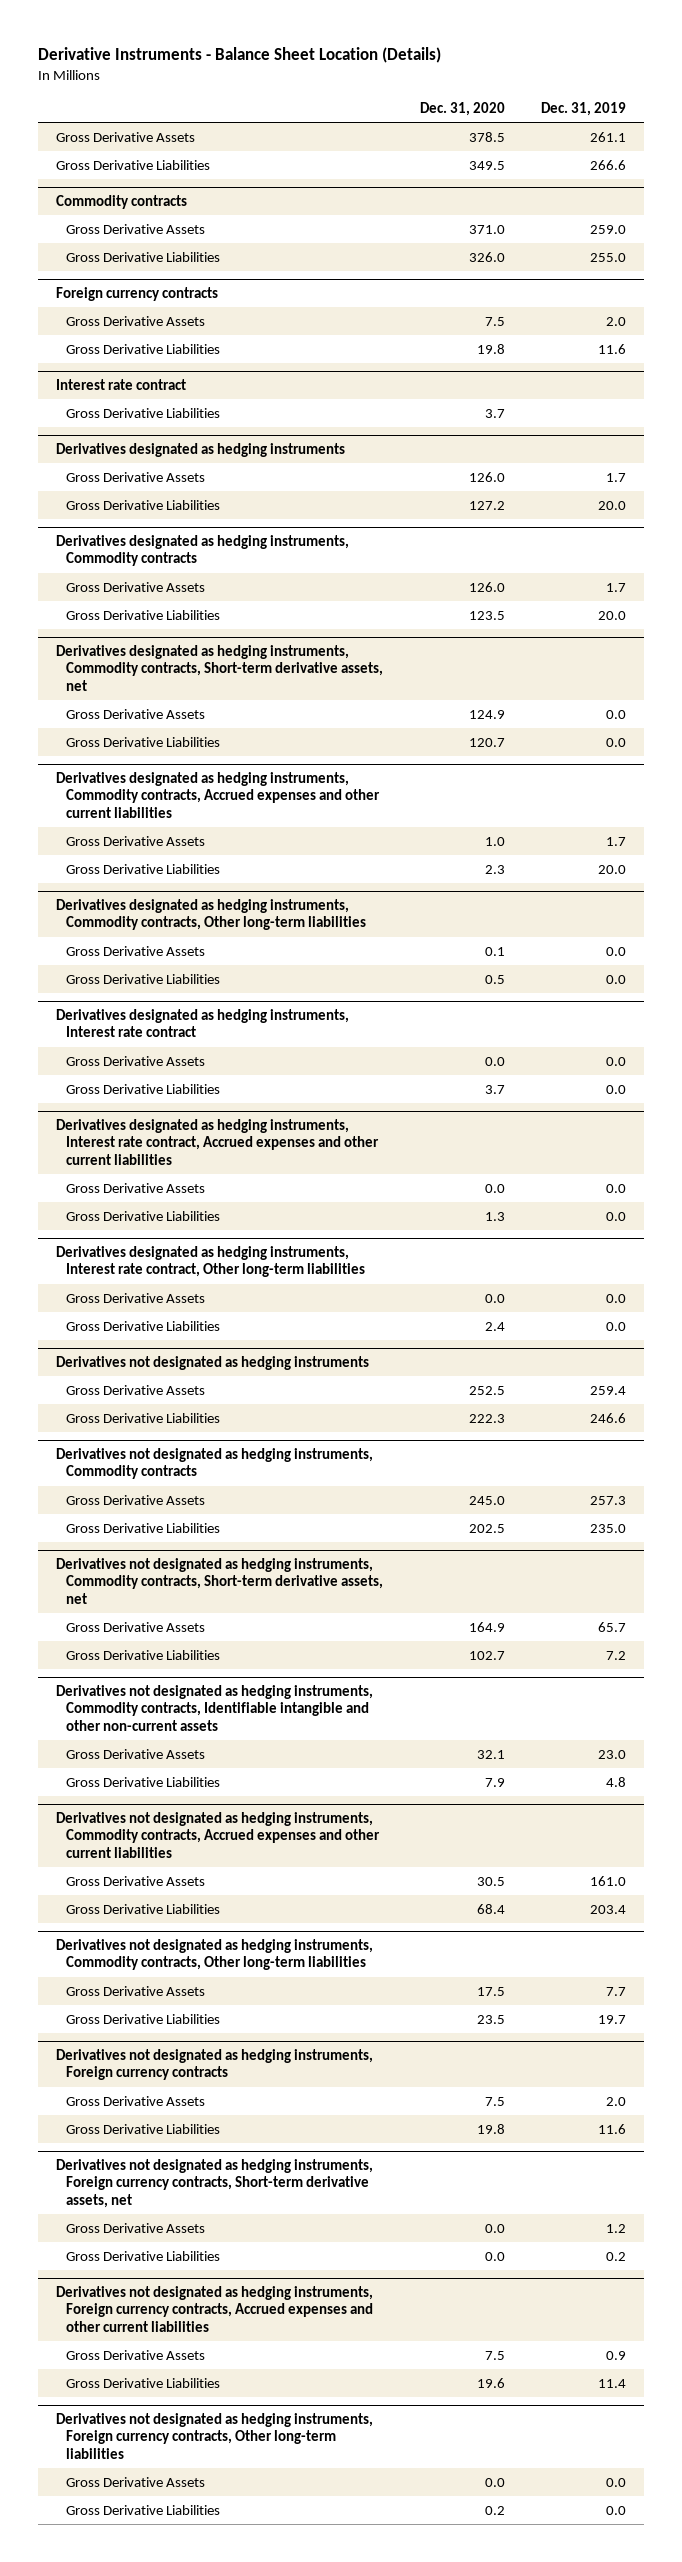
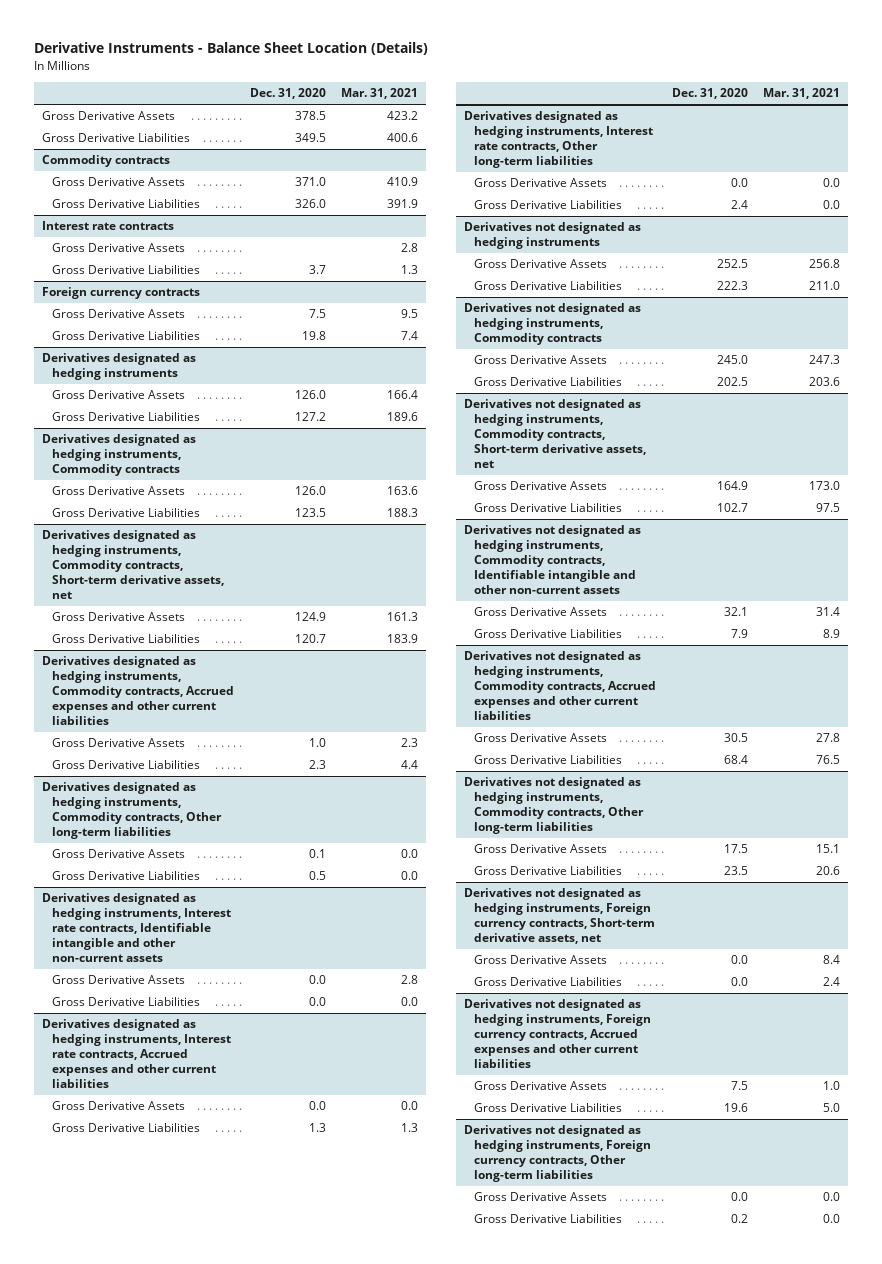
- | Dec. 31, 2020 | Dec. 31, 2019
+ | Dec. 31, 2020 | Mar. 31, 2021
+ Interest rate contracts
+ Gross Derivative Assets | | 2.8
+ Gross Derivative Liabilities | 3.7 | 1.3
- Interest rate contract
- Gross Derivative Liabilities | 3.7 |
- Derivatives designated as hedging instruments, Interest rate contract
+ Derivatives designated as hedging instruments, Interest rate contracts, Identifiable intangible and other non-current assets
- Gross Derivative Liabilities | 3.7 | 0.0
- Derivatives designated as hedging instruments, Interest rate contract, Accrued expenses and other current liabilities
+ Gross Derivative Liabilities | 0.0 | 0.0
+ Derivatives designated as hedging instruments, Interest rate contracts, Accrued expenses and other current liabilities
- Derivatives designated as hedging instruments, Interest rate contract, Other long-term liabilities
+ Derivatives designated as hedging instruments, Interest rate contracts, Other long-term liabilities
- Derivatives not designated as hedging instruments, Foreign currency contracts
- Gross Derivative Assets | 7.5 | 2.0
- Gross Derivative Liabilities | 19.8 | 11.6

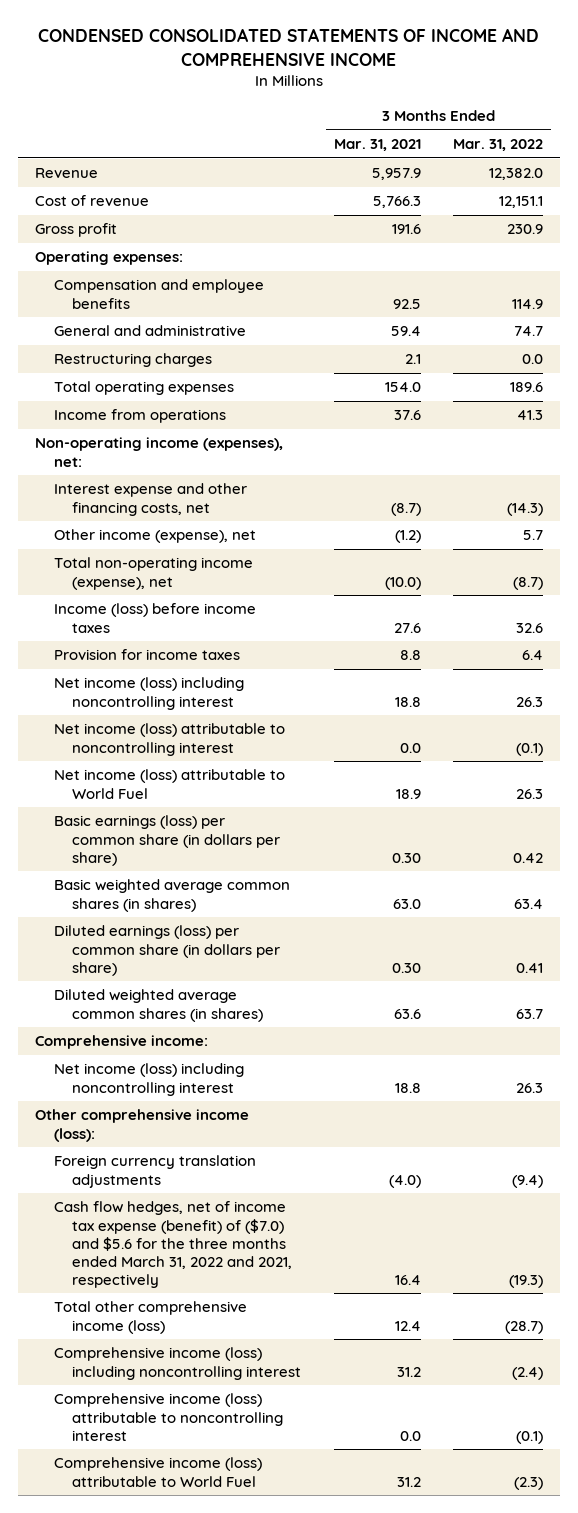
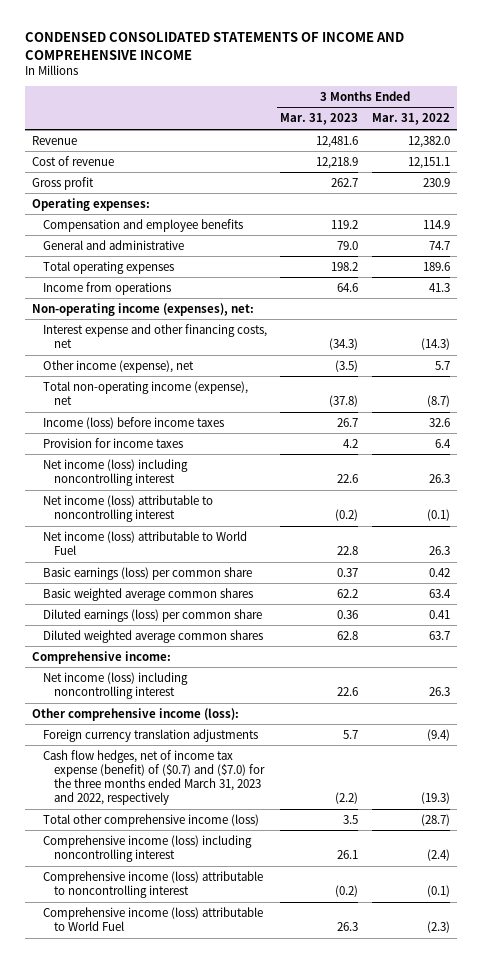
- | 3 Months Ended Mar. 31, 2021 | 3 Months Ended Mar. 31, 2022
+ | 3 Months Ended Mar. 31, 2023 | 3 Months Ended Mar. 31, 2022
- Restructuring charges | 2.1 | 0.0
- Basic earnings (loss) per common share (in dollars per share) | 0.30 | 0.42
- Basic weighted average common shares (in shares) | 63.0 | 63.4
- Diluted earnings (loss) per common share (in dollars per share) | 0.30 | 0.41
- Diluted weighted average common shares (in shares) | 63.6 | 63.7
+ Basic earnings (loss) per common share | 0.37 | 0.42
+ Basic weighted average common shares | 62.2 | 63.4
+ Diluted earnings (loss) per common share | 0.36 | 0.41
+ Diluted weighted average common shares | 62.8 | 63.7
- Cash flow hedges, net of income tax expense (benefit) of ($7.0) and $5.6 for the three months ended March 31, 2022 and 2021, respectively | 16.4 | (19.3)
+ Cash flow hedges, net of income tax expense (benefit) of ($0.7) and ($7.0) for the three months ended March 31, 2023 and 2022, respectively | (2.2) | (19.3)

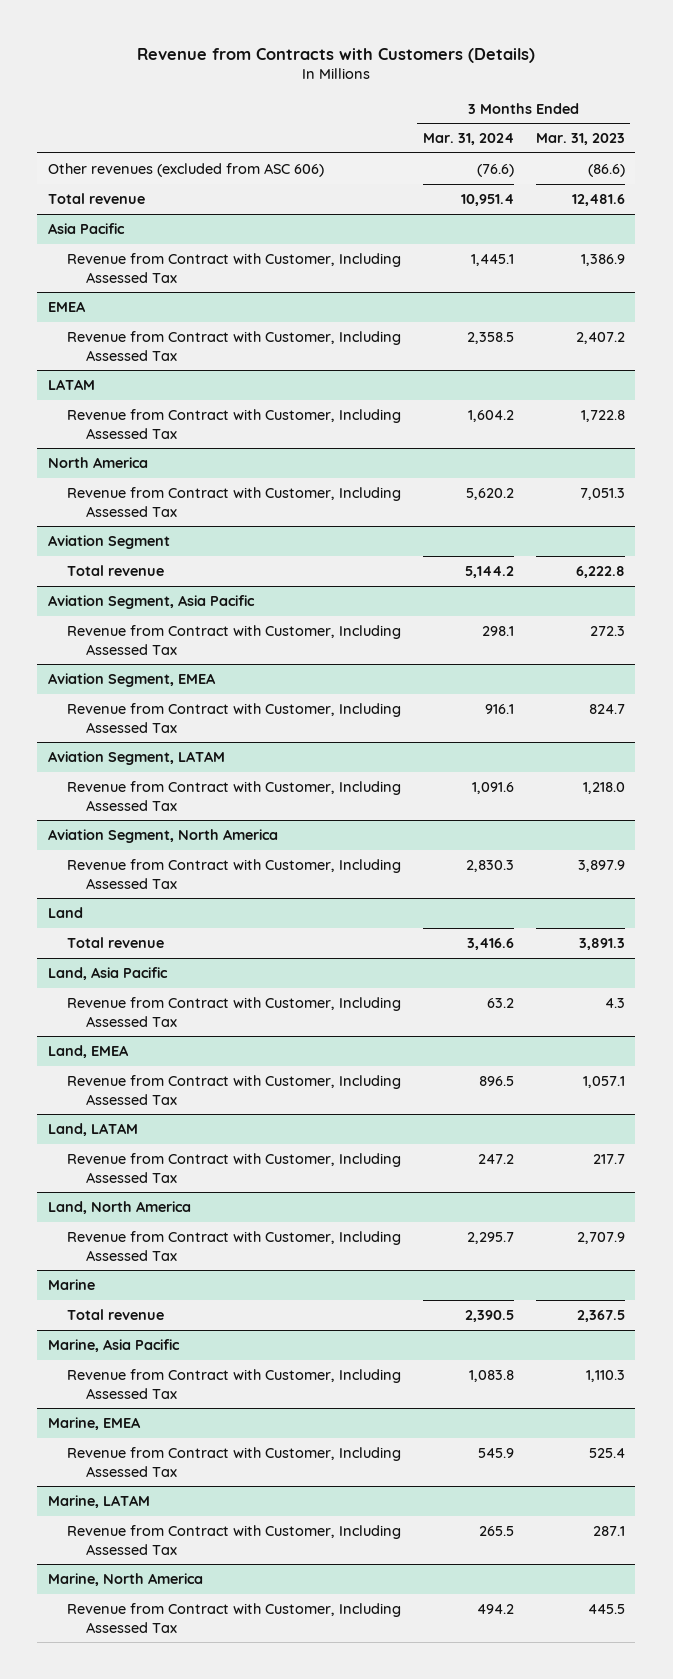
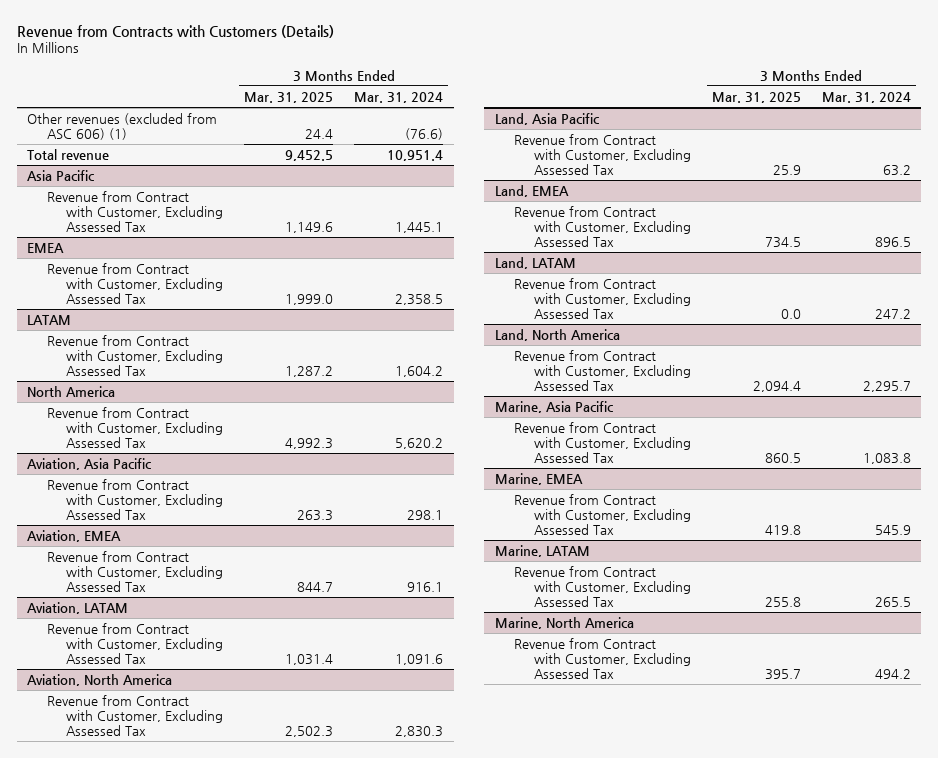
- | 3 Months Ended Mar. 31, 2024 | 3 Months Ended Mar. 31, 2023
+ | 3 Months Ended Mar. 31, 2025 | 3 Months Ended Mar. 31, 2024
- Other revenues (excluded from ASC 606) | (76.6) | (86.6)
+ Other revenues (excluded from ASC 606) (1) | 24.4 | (76.6)
@ Asia Pacific
- Revenue from Contract with Customer, Including Assessed Tax | 1,445.1 | 1,386.9
+ Revenue from Contract with Customer, Excluding Assessed Tax | 1,149.6 | 1,445.1
@ EMEA
- Revenue from Contract with Customer, Including Assessed Tax | 2,358.5 | 2,407.2
+ Revenue from Contract with Customer, Excluding Assessed Tax | 1,999.0 | 2,358.5
@ LATAM
- Revenue from Contract with Customer, Including Assessed Tax | 1,604.2 | 1,722.8
+ Revenue from Contract with Customer, Excluding Assessed Tax | 1,287.2 | 1,604.2
@ North America
- Revenue from Contract with Customer, Including Assessed Tax | 5,620.2 | 7,051.3
- Aviation Segment
- Total revenue | 5,144.2 | 6,222.8
- Aviation Segment, Asia Pacific
- Revenue from Contract with Customer, Including Assessed Tax | 298.1 | 272.3
- Aviation Segment, EMEA
- Revenue from Contract with Customer, Including Assessed Tax | 916.1 | 824.7
- Aviation Segment, LATAM
- Revenue from Contract with Customer, Including Assessed Tax | 1,091.6 | 1,218.0
- Aviation Segment, North America
- Revenue from Contract with Customer, Including Assessed Tax | 2,830.3 | 3,897.9
- Land
- Total revenue | 3,416.6 | 3,891.3
@ North America
+ Revenue from Contract with Customer, Excluding Assessed Tax | 4,992.3 | 5,620.2
+ Aviation, Asia Pacific
+ Revenue from Contract with Customer, Excluding Assessed Tax | 263.3 | 298.1
+ Aviation, EMEA
+ Revenue from Contract with Customer, Excluding Assessed Tax | 844.7 | 916.1
+ Aviation, LATAM
+ Revenue from Contract with Customer, Excluding Assessed Tax | 1,031.4 | 1,091.6
+ Aviation, North America
+ Revenue from Contract with Customer, Excluding Assessed Tax | 2,502.3 | 2,830.3
@ Land, Asia Pacific
- Revenue from Contract with Customer, Including Assessed Tax | 63.2 | 4.3
+ Revenue from Contract with Customer, Excluding Assessed Tax | 25.9 | 63.2
@ Land, EMEA
- Revenue from Contract with Customer, Including Assessed Tax | 896.5 | 1,057.1
+ Revenue from Contract with Customer, Excluding Assessed Tax | 734.5 | 896.5
@ Land, LATAM
- Revenue from Contract with Customer, Including Assessed Tax | 247.2 | 217.7
+ Revenue from Contract with Customer, Excluding Assessed Tax | 0.0 | 247.2
@ Land, North America
- Revenue from Contract with Customer, Including Assessed Tax | 2,295.7 | 2,707.9
- Marine
- Total revenue | 2,390.5 | 2,367.5
@ Land, North America
+ Revenue from Contract with Customer, Excluding Assessed Tax | 2,094.4 | 2,295.7
@ Marine, Asia Pacific
- Revenue from Contract with Customer, Including Assessed Tax | 1,083.8 | 1,110.3
+ Revenue from Contract with Customer, Excluding Assessed Tax | 860.5 | 1,083.8
@ Marine, EMEA
- Revenue from Contract with Customer, Including Assessed Tax | 545.9 | 525.4
+ Revenue from Contract with Customer, Excluding Assessed Tax | 419.8 | 545.9
@ Marine, LATAM
- Revenue from Contract with Customer, Including Assessed Tax | 265.5 | 287.1
+ Revenue from Contract with Customer, Excluding Assessed Tax | 255.8 | 265.5
@ Marine, North America
- Revenue from Contract with Customer, Including Assessed Tax | 494.2 | 445.5
+ Revenue from Contract with Customer, Excluding Assessed Tax | 395.7 | 494.2

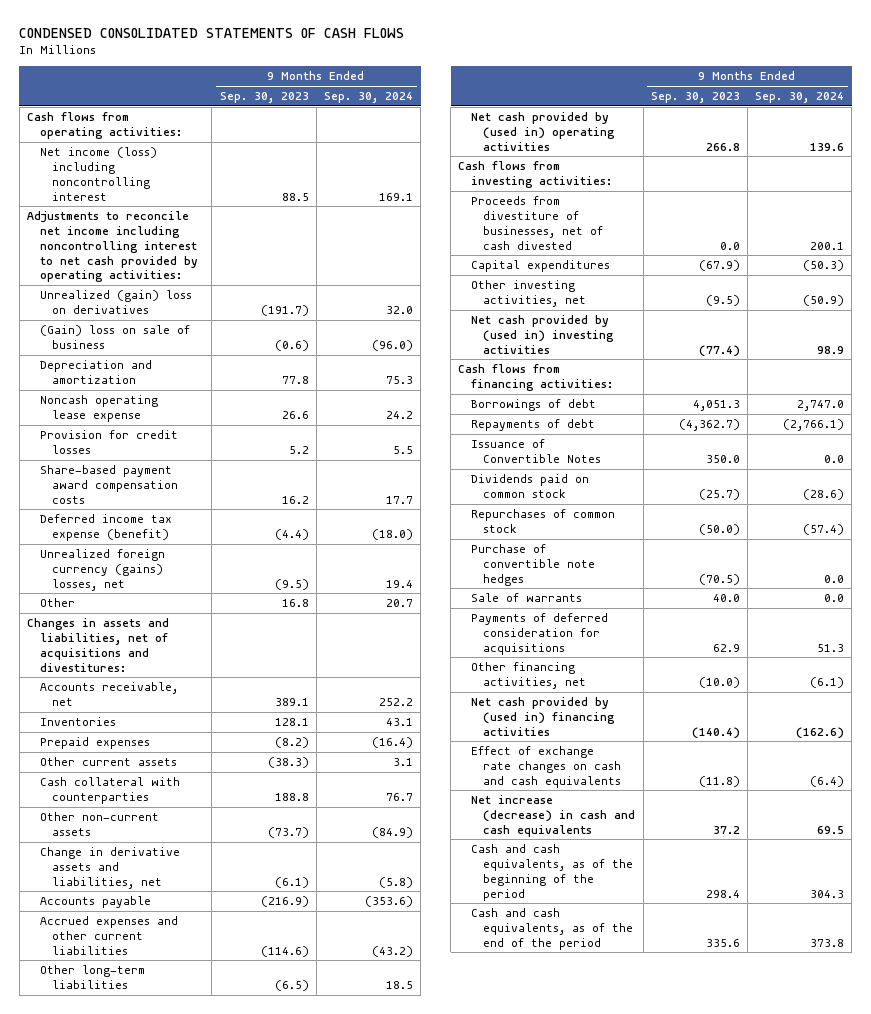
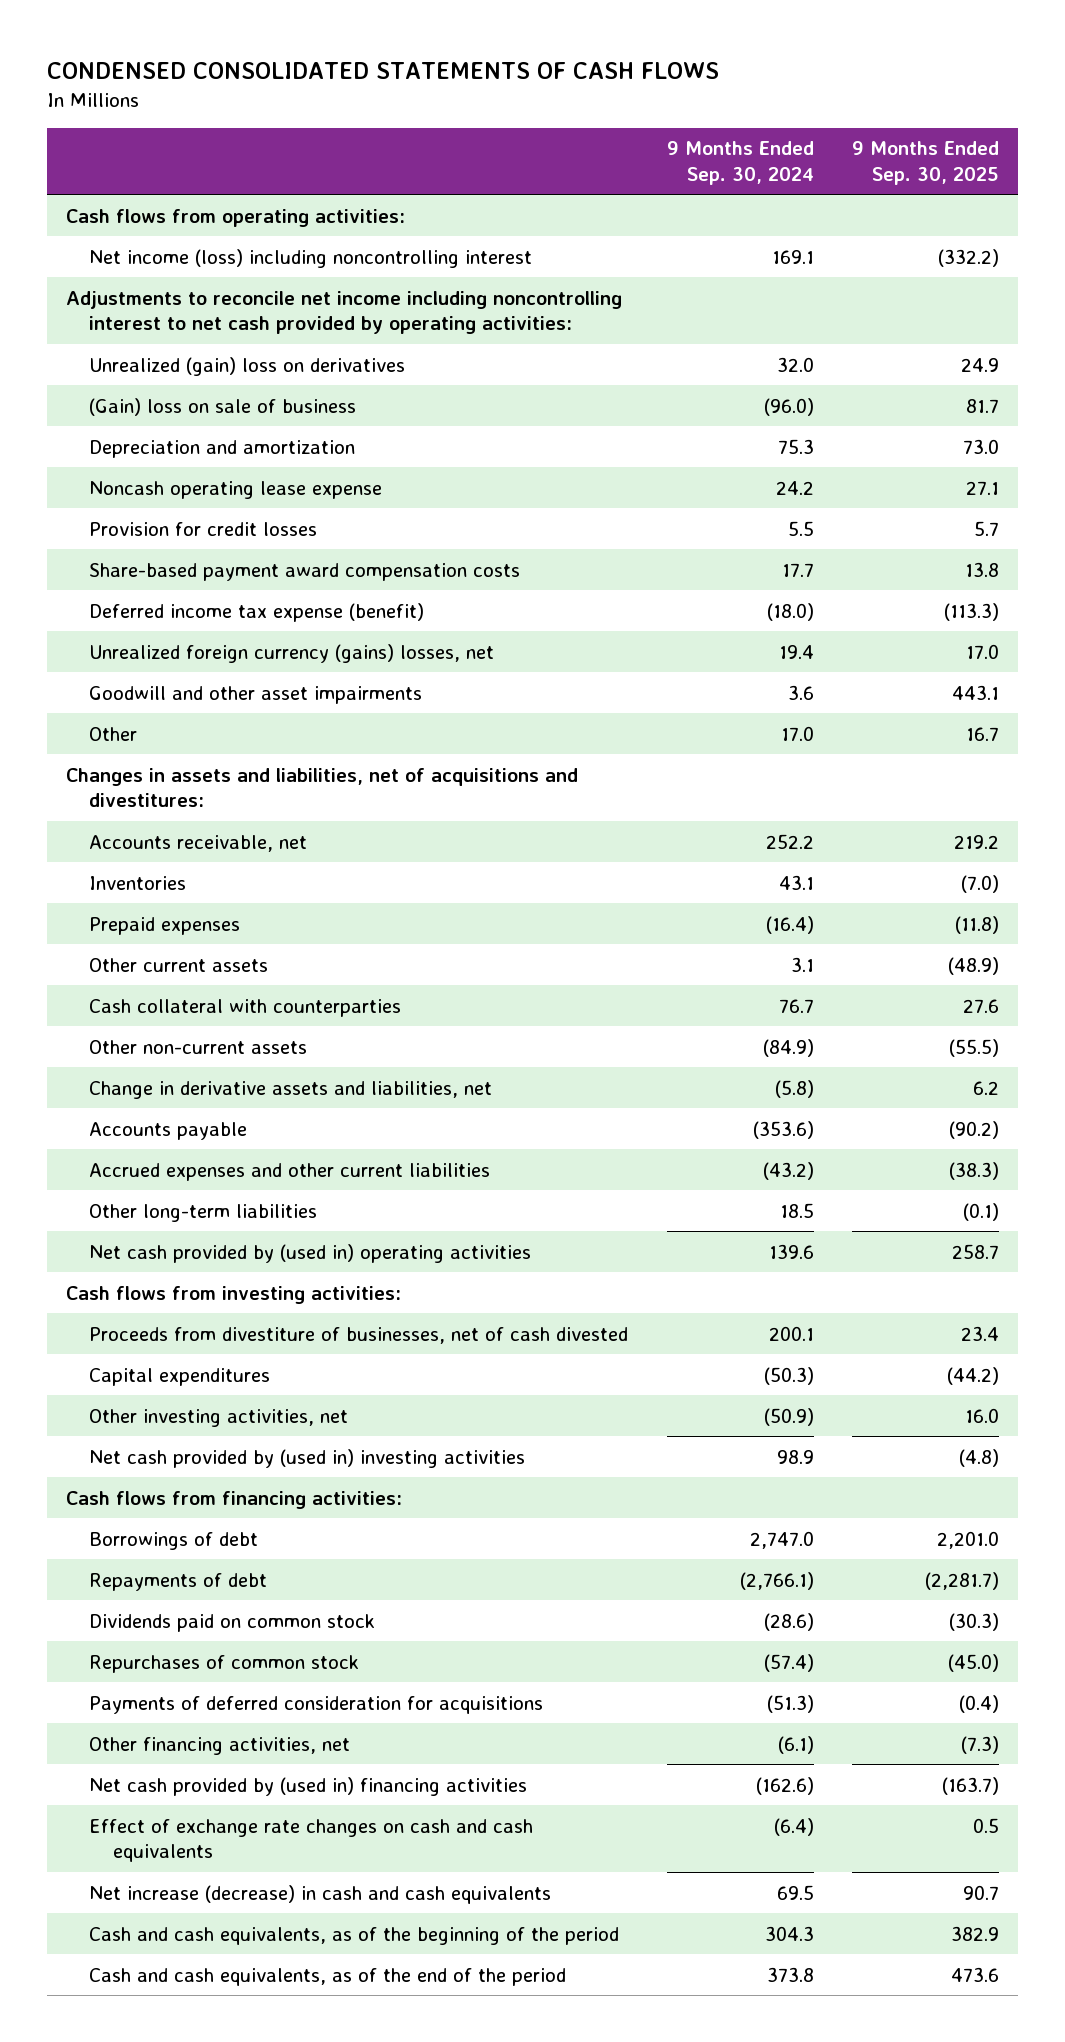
- | 9 Months Ended Sep. 30, 2023 | 9 Months Ended Sep. 30, 2024
+ | 9 Months Ended Sep. 30, 2024 | 9 Months Ended Sep. 30, 2025
- Other | 16.8 | 20.7
+ Goodwill and other asset impairments | 3.6 | 443.1
+ Other | 17.0 | 16.7
- Issuance of Convertible Notes | 350.0 | 0.0
- Purchase of convertible note hedges | (70.5) | 0.0
- Sale of warrants | 40.0 | 0.0
- Payments of deferred consideration for acquisitions | 62.9 | 51.3
+ Payments of deferred consideration for acquisitions | (51.3) | (0.4)

